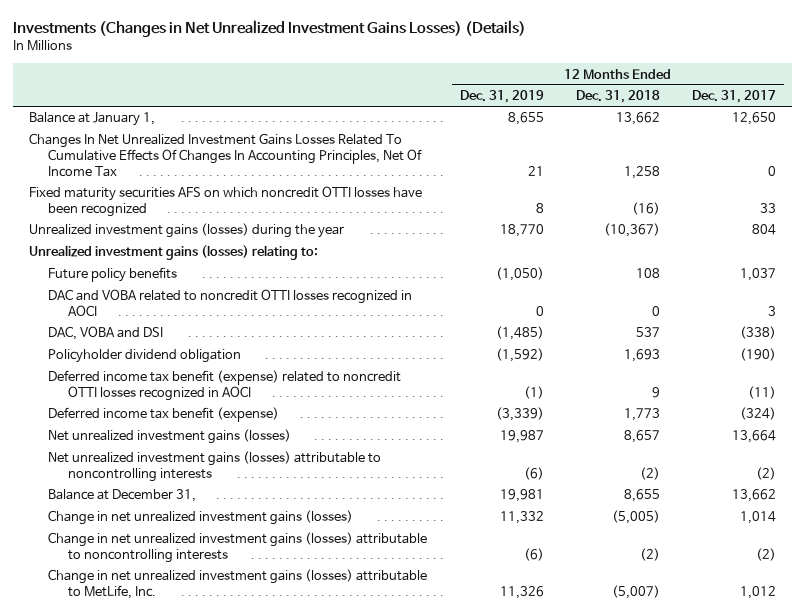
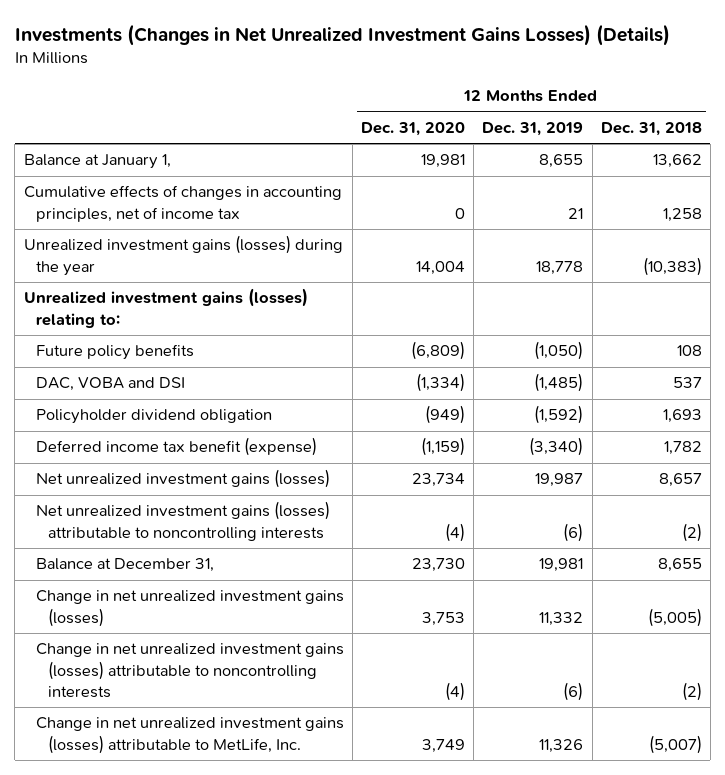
- | 12 Months Ended Dec. 31, 2019 | 12 Months Ended Dec. 31, 2018 | 12 Months Ended Dec. 31, 2017
+ | 12 Months Ended Dec. 31, 2020 | 12 Months Ended Dec. 31, 2019 | 12 Months Ended Dec. 31, 2018
- Changes In Net Unrealized Investment Gains Losses Related To Cumulative Effects Of Changes In Accounting Principles, Net Of Income Tax | 21 | 1,258 | 0
- Fixed maturity securities AFS on which noncredit OTTI losses have been recognized | 8 | (16) | 33
- Unrealized investment gains (losses) during the year | 18,770 | (10,367) | 804
+ Cumulative effects of changes in accounting principles, net of income tax | 0 | 21 | 1,258
+ Unrealized investment gains (losses) during the year | 14,004 | 18,778 | (10,383)
- DAC and VOBA related to noncredit OTTI losses recognized in AOCI | 0 | 0 | 3
- Deferred income tax benefit (expense) related to noncredit OTTI losses recognized in AOCI | (1) | 9 | (11)
- Deferred income tax benefit (expense) | (3,339) | 1,773 | (324)
+ Deferred income tax benefit (expense) | (1,159) | (3,340) | 1,782

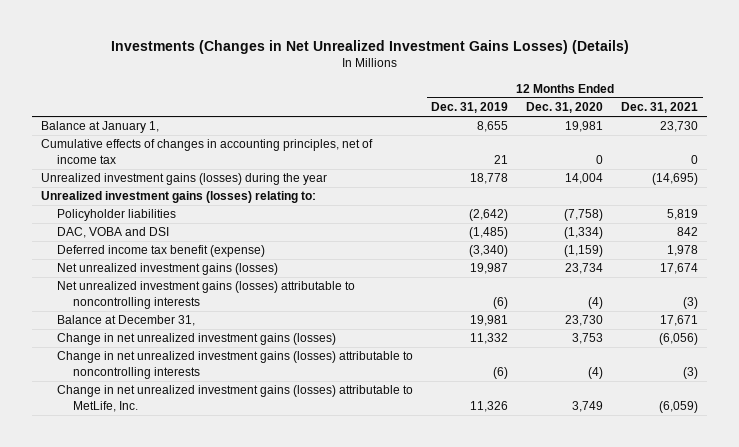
- | 12 Months Ended Dec. 31, 2020 | 12 Months Ended Dec. 31, 2019 | 12 Months Ended Dec. 31, 2018
+ | 12 Months Ended Dec. 31, 2019 | 12 Months Ended Dec. 31, 2020 | 12 Months Ended Dec. 31, 2021
- Future policy benefits | (6,809) | (1,050) | 108
+ Policyholder liabilities | (2,642) | (7,758) | 5,819
- Policyholder dividend obligation | (949) | (1,592) | 1,693

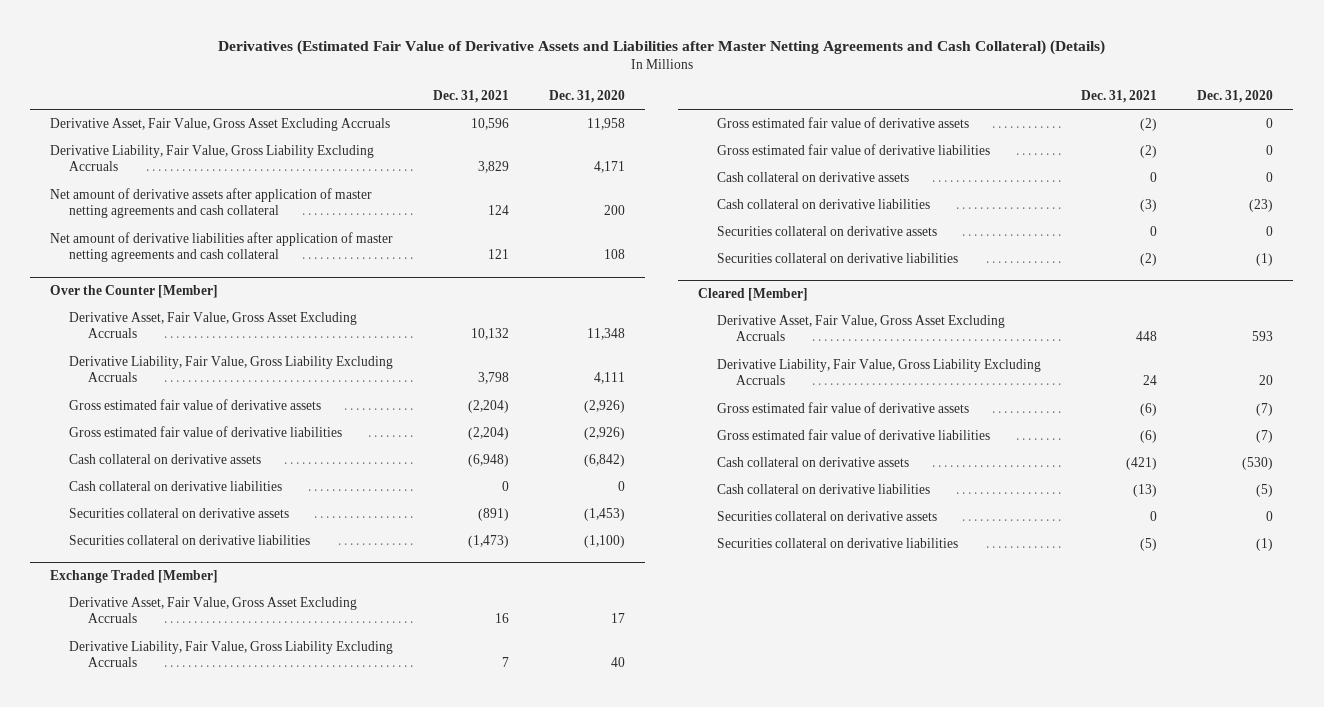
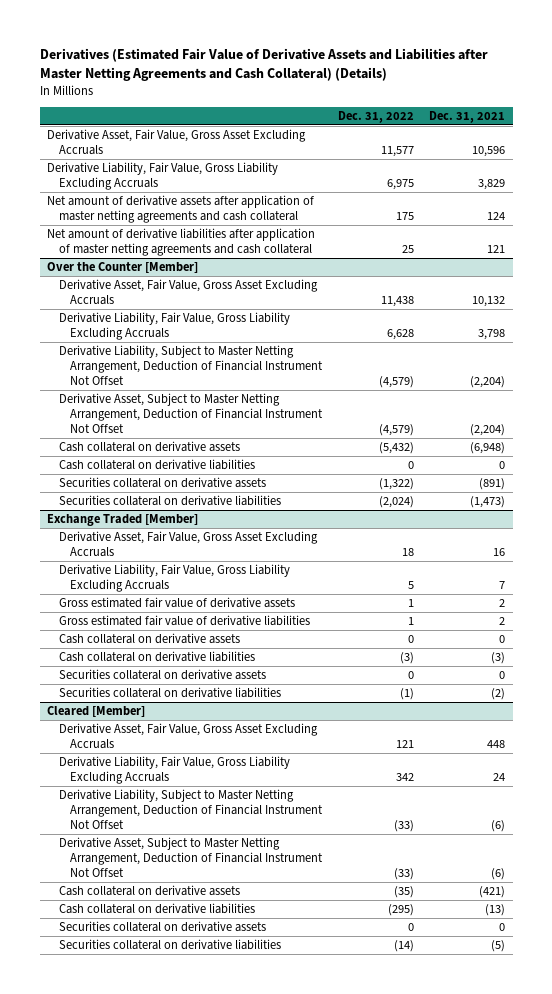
- | Dec. 31, 2021 | Dec. 31, 2020
+ | Dec. 31, 2022 | Dec. 31, 2021
@ Over the Counter [Member]
- Gross estimated fair value of derivative assets | (2,204) | (2,926)
- Gross estimated fair value of derivative liabilities | (2,204) | (2,926)
+ Derivative Liability, Subject to Master Netting Arrangement, Deduction of Financial Instrument Not Offset | (4,579) | (2,204)
+ Derivative Asset, Subject to Master Netting Arrangement, Deduction of Financial Instrument Not Offset | (4,579) | (2,204)
@ Exchange Traded [Member]
- Gross estimated fair value of derivative assets | (2) | 0
- Gross estimated fair value of derivative liabilities | (2) | 0
+ Gross estimated fair value of derivative assets | 1 | 2
+ Gross estimated fair value of derivative liabilities | 1 | 2
@ Cleared [Member]
- Gross estimated fair value of derivative assets | (6) | (7)
- Gross estimated fair value of derivative liabilities | (6) | (7)
+ Derivative Liability, Subject to Master Netting Arrangement, Deduction of Financial Instrument Not Offset | (33) | (6)
+ Derivative Asset, Subject to Master Netting Arrangement, Deduction of Financial Instrument Not Offset | (33) | (6)

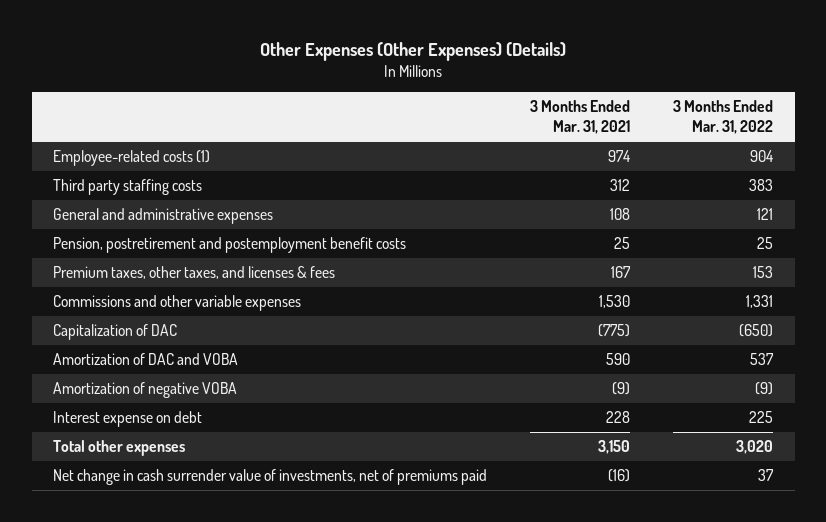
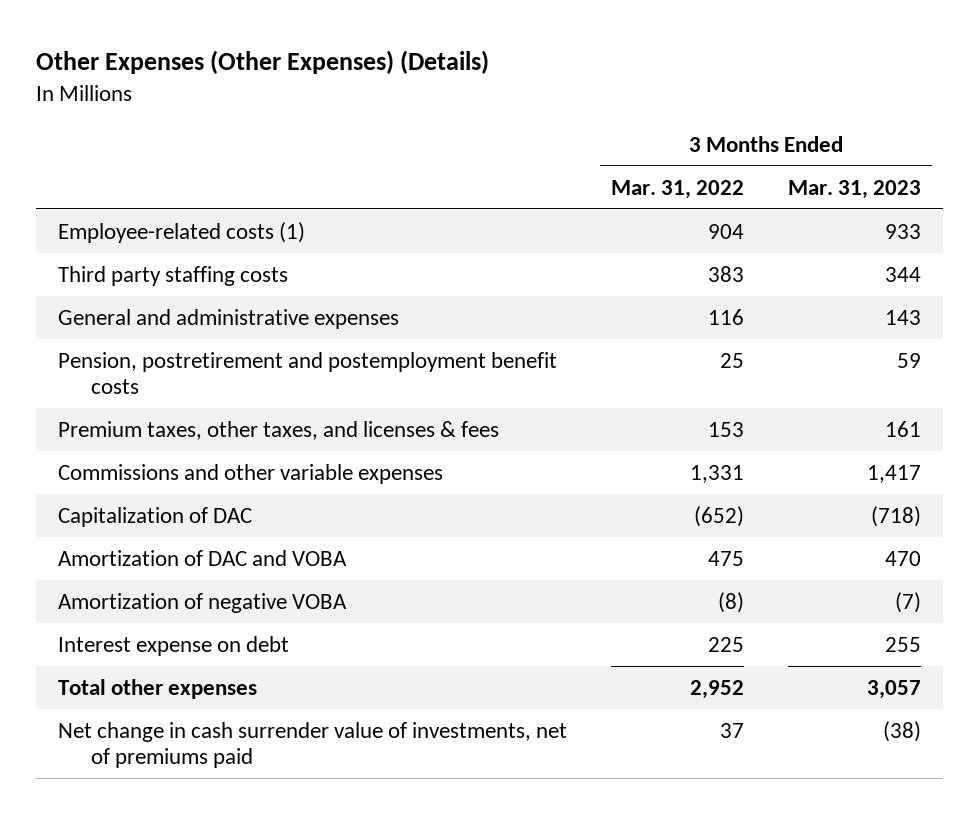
- | 3 Months Ended Mar. 31, 2021 | 3 Months Ended Mar. 31, 2022
+ | 3 Months Ended Mar. 31, 2022 | 3 Months Ended Mar. 31, 2023
- General and administrative expenses | 108 | 121
+ General and administrative expenses | 116 | 143
- Capitalization of DAC | (775) | (650)
- Amortization of DAC and VOBA | 590 | 537
- Amortization of negative VOBA | (9) | (9)
+ Capitalization of DAC | (652) | (718)
+ Amortization of DAC and VOBA | 475 | 470
+ Amortization of negative VOBA | (8) | (7)
- Total other expenses | 3,150 | 3,020
+ Total other expenses | 2,952 | 3,057

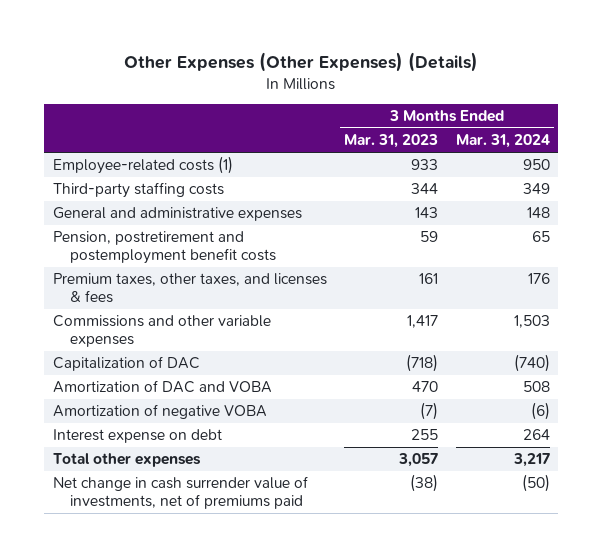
- | 3 Months Ended Mar. 31, 2022 | 3 Months Ended Mar. 31, 2023
+ | 3 Months Ended Mar. 31, 2023 | 3 Months Ended Mar. 31, 2024
- Third party staffing costs | 383 | 344
+ Third-party staffing costs | 344 | 349

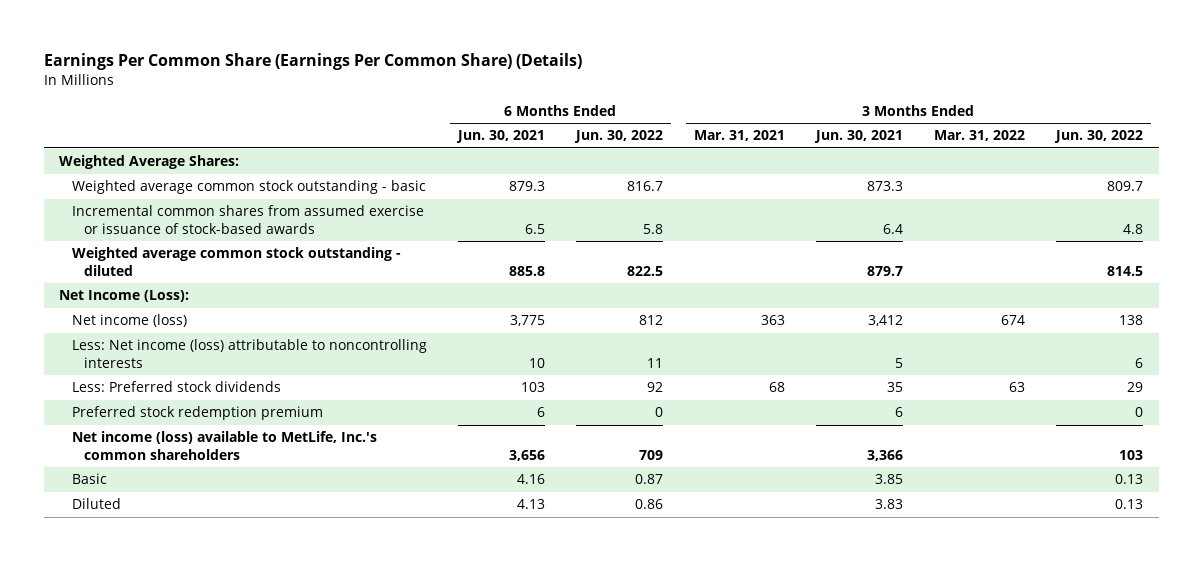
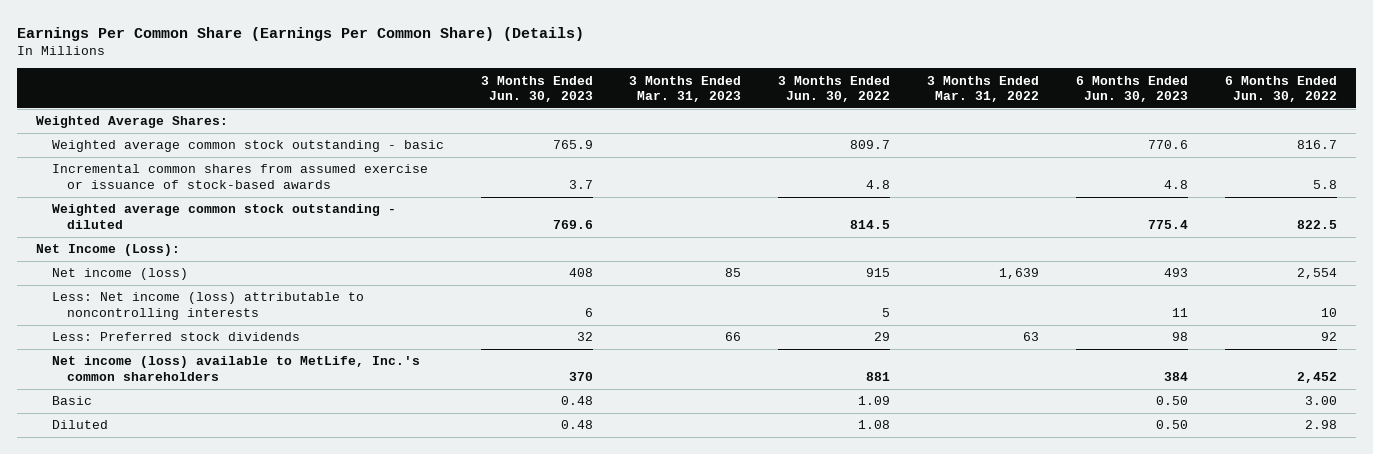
- | 6 Months Ended Jun. 30, 2021 | 6 Months Ended Jun. 30, 2022 | 3 Months Ended Mar. 31, 2021 | 3 Months Ended Jun. 30, 2021 | 3 Months Ended Mar. 31, 2022 | 3 Months Ended Jun. 30, 2022
+ | 3 Months Ended Jun. 30, 2023 | 3 Months Ended Mar. 31, 2023 | 3 Months Ended Jun. 30, 2022 | 3 Months Ended Mar. 31, 2022 | 6 Months Ended Jun. 30, 2023 | 6 Months Ended Jun. 30, 2022
- Net income (loss) | 3,775 | 812 | 363 | 3,412 | 674 | 138
- Less: Net income (loss) attributable to noncontrolling interests | 10 | 11 | | 5 | | 6
+ Net income (loss) | 408 | 85 | 915 | 1,639 | 493 | 2,554
+ Less: Net income (loss) attributable to noncontrolling interests | 6 | | 5 | | 11 | 10
- Preferred stock redemption premium | 6 | 0 | | 6 | | 0
- Net income (loss) available to MetLife, Inc.'s common shareholders | 3,656 | 709 | | 3,366 | | 103
- Basic | 4.16 | 0.87 | | 3.85 | | 0.13
- Diluted | 4.13 | 0.86 | | 3.83 | | 0.13
+ Net income (loss) available to MetLife, Inc.'s common shareholders | 370 | | 881 | | 384 | 2,452
+ Basic | 0.48 | | 1.09 | | 0.50 | 3.00
+ Diluted | 0.48 | | 1.08 | | 0.50 | 2.98

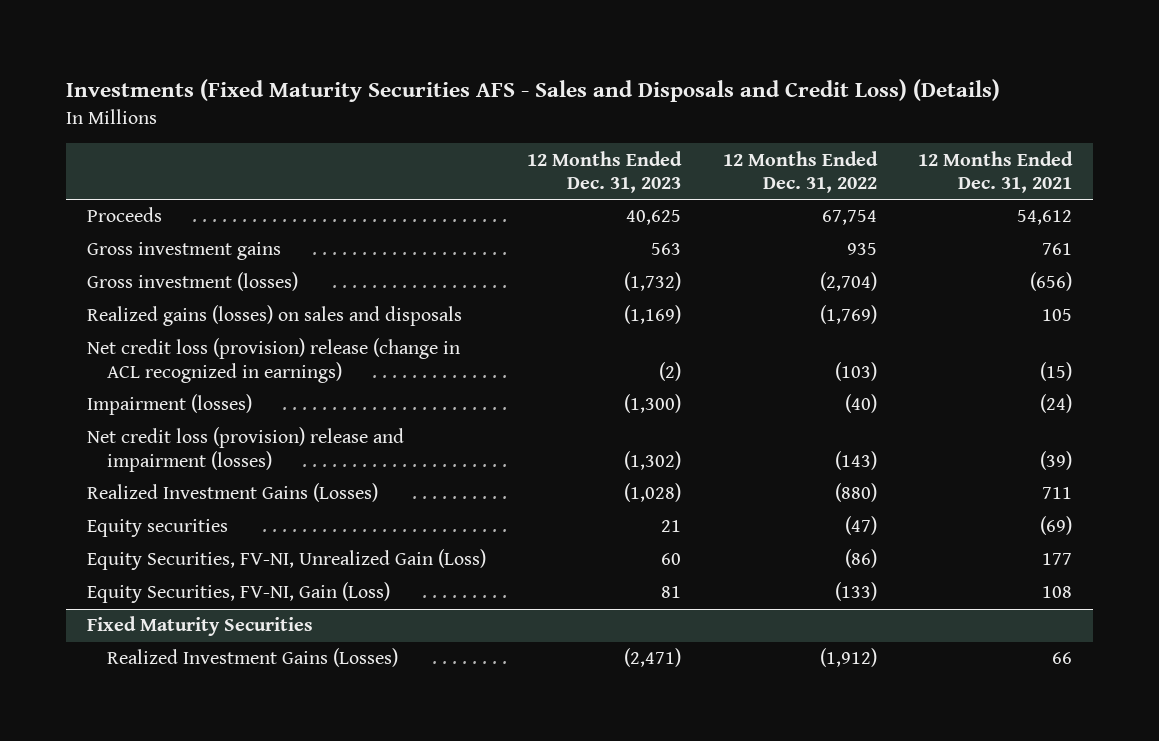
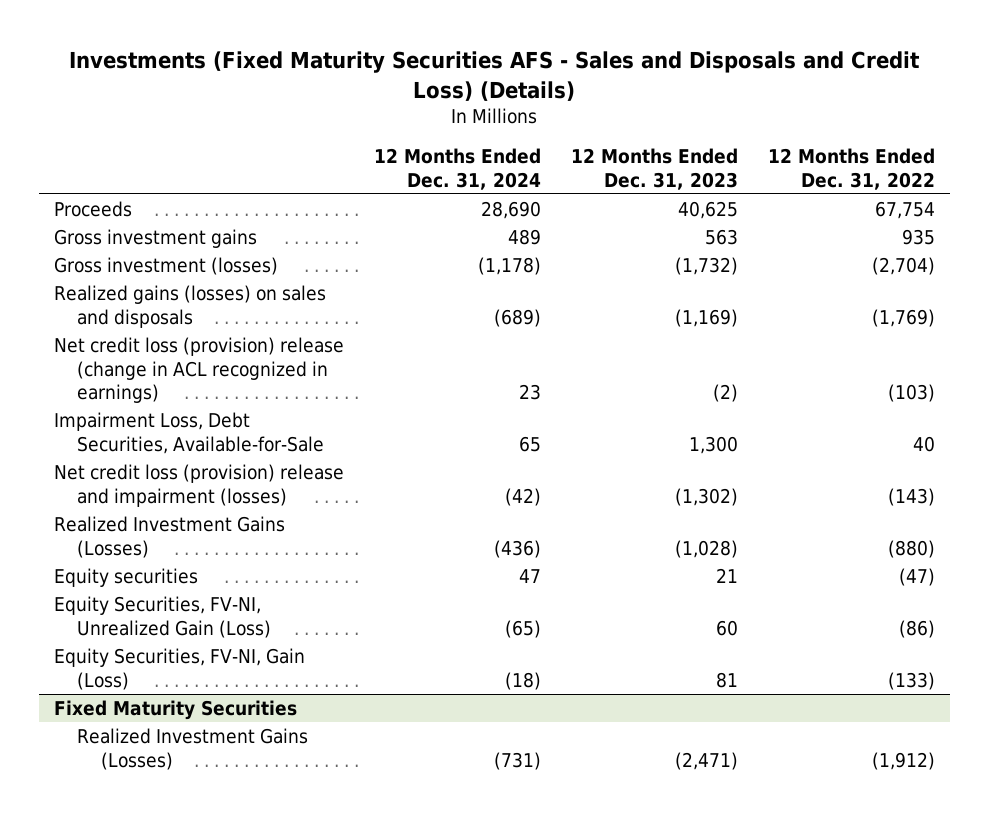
- | 12 Months Ended Dec. 31, 2023 | 12 Months Ended Dec. 31, 2022 | 12 Months Ended Dec. 31, 2021
+ | 12 Months Ended Dec. 31, 2024 | 12 Months Ended Dec. 31, 2023 | 12 Months Ended Dec. 31, 2022
- Impairment (losses) | (1,300) | (40) | (24)
+ Impairment Loss, Debt Securities, Available-for-Sale | 65 | 1,300 | 40

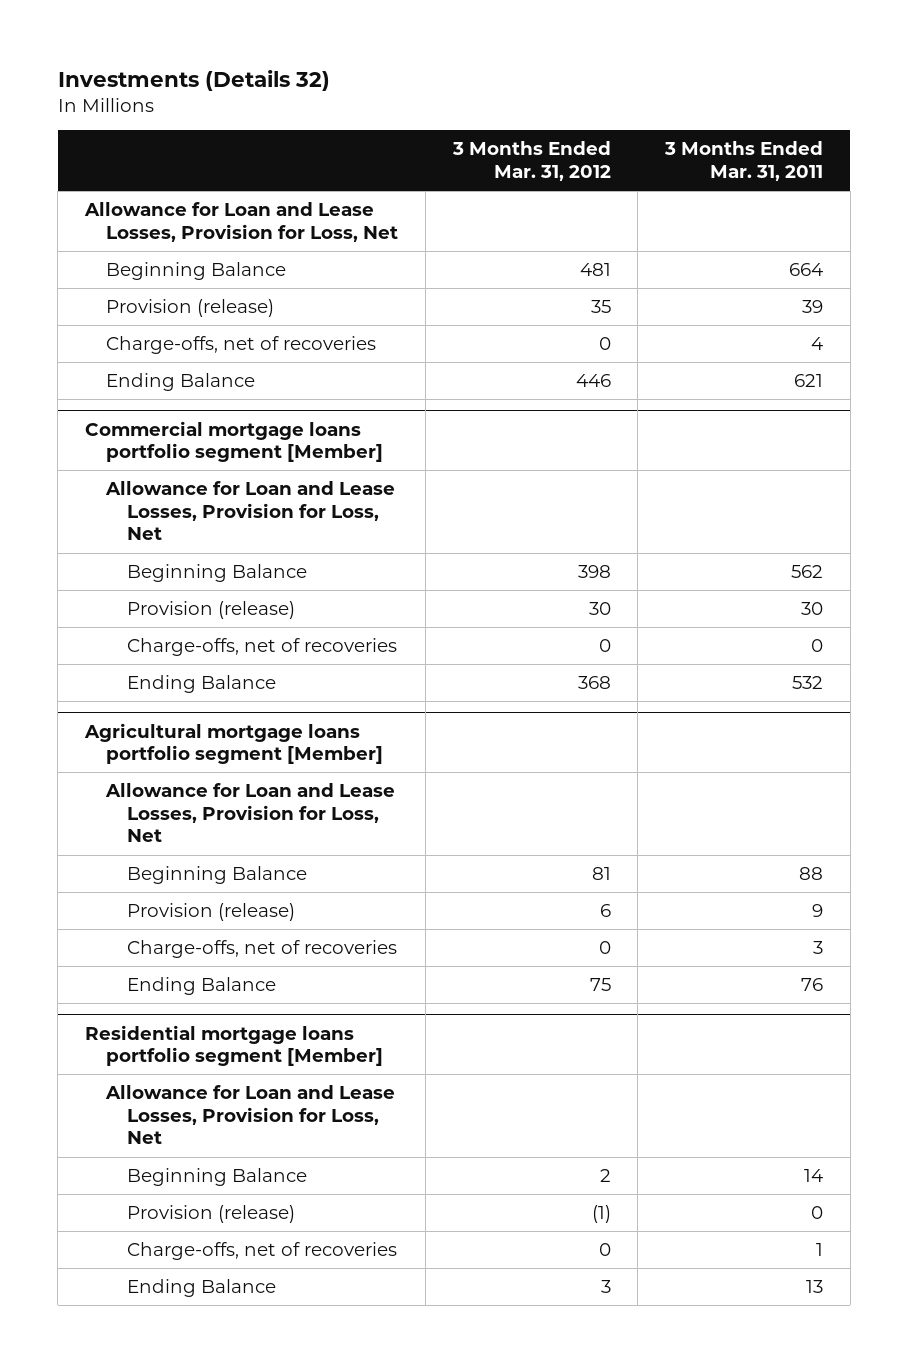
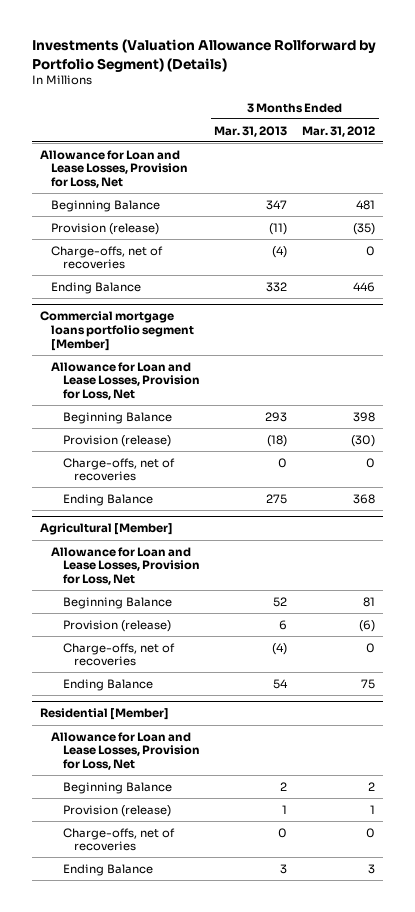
- Investments (Details 32)
+ Investments (Valuation Allowance Rollforward by Portfolio Segment) (Details)
- | 3 Months Ended Mar. 31, 2012 | 3 Months Ended Mar. 31, 2011
+ | 3 Months Ended Mar. 31, 2013 | 3 Months Ended Mar. 31, 2012
- Provision (release) | 35 | 39
+ Provision (release) | (11) | (35)
@ Commercial mortgage loans portfolio segment [Member]
- Provision (release) | 30 | 30
+ Provision (release) | (18) | (30)
- Agricultural mortgage loans portfolio segment [Member]
+ Agricultural [Member]
- Provision (release) | 6 | 9
+ Provision (release) | 6 | (6)
- Residential mortgage loans portfolio segment [Member]
+ Residential [Member]
- Provision (release) | (1) | 0
+ Provision (release) | 1 | 1

